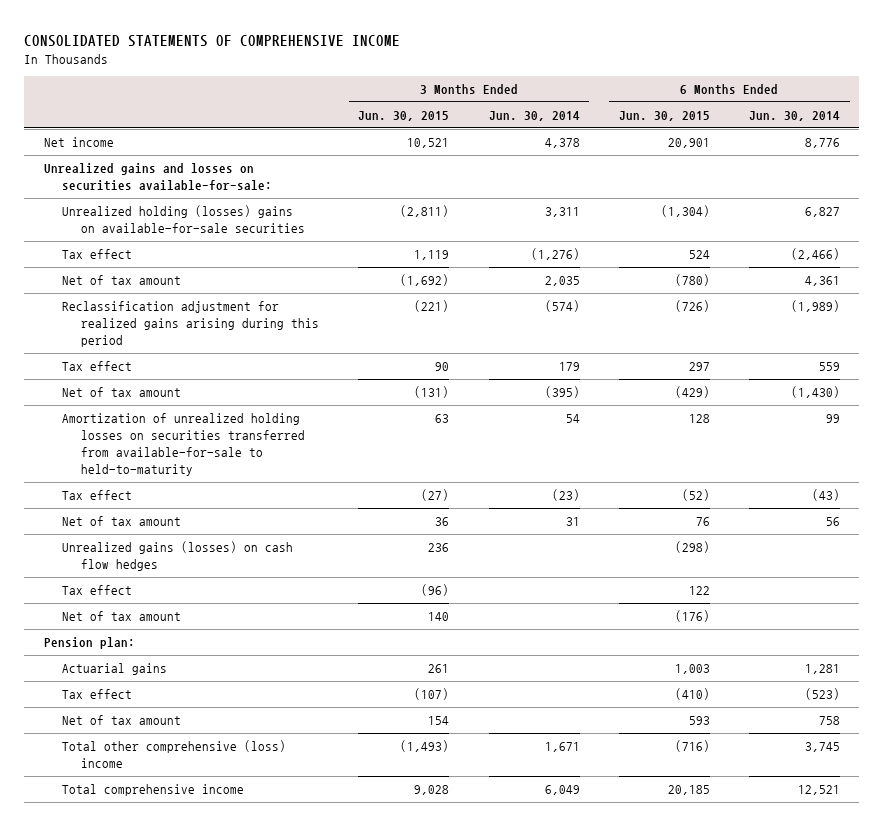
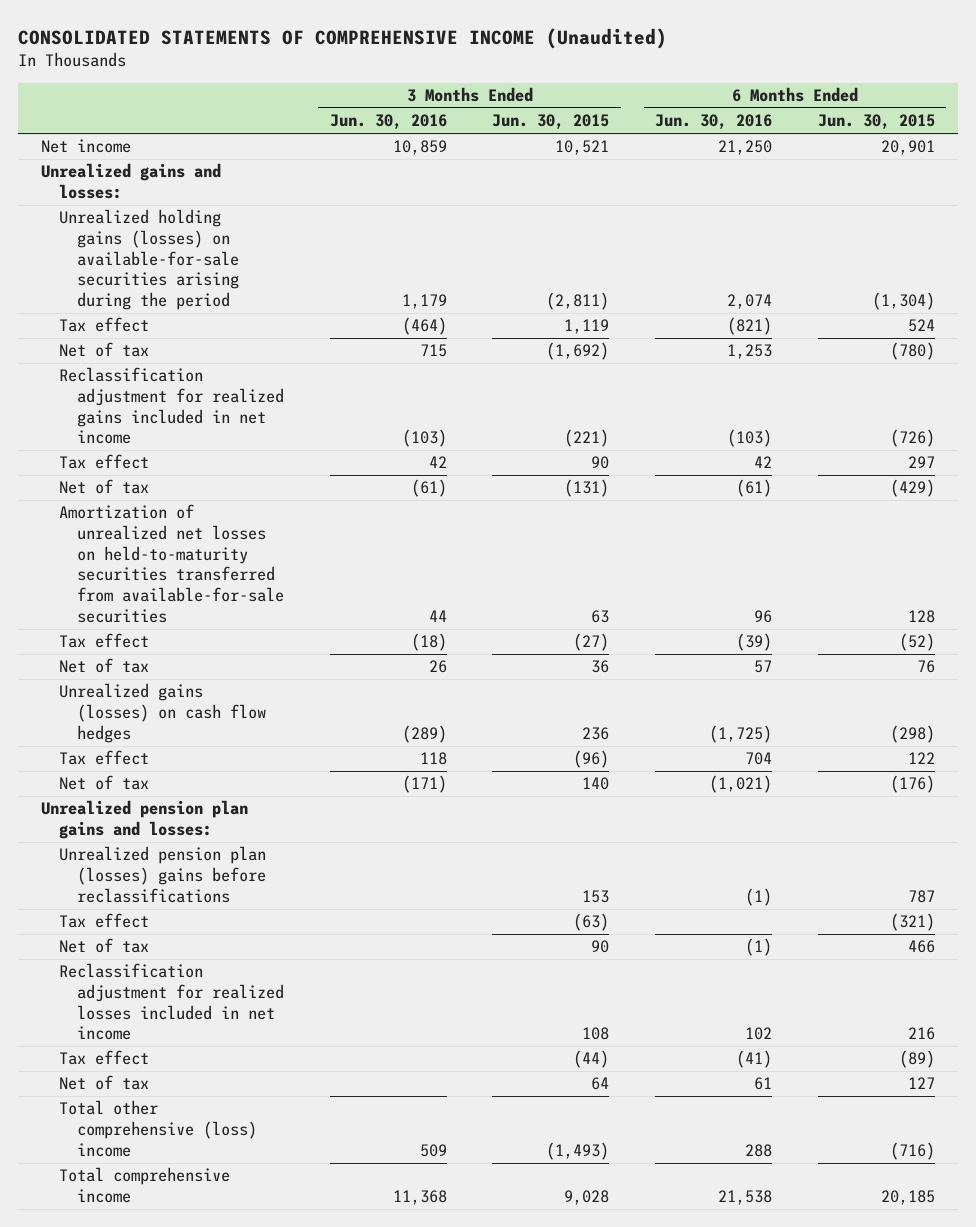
- CONSOLIDATED STATEMENTS OF COMPREHENSIVE INCOME
+ CONSOLIDATED STATEMENTS OF COMPREHENSIVE INCOME (Unaudited)
- | 3 Months Ended Jun. 30, 2015 | 3 Months Ended Jun. 30, 2014 | 6 Months Ended Jun. 30, 2015 | 6 Months Ended Jun. 30, 2014
+ | 3 Months Ended Jun. 30, 2016 | 3 Months Ended Jun. 30, 2015 | 6 Months Ended Jun. 30, 2016 | 6 Months Ended Jun. 30, 2015
- Unrealized gains and losses on securities available-for-sale:
- Unrealized holding (losses) gains on available-for-sale securities | (2,811) | 3,311 | (1,304) | 6,827
+ Unrealized gains and losses:
+ Unrealized holding gains (losses) on available-for-sale securities arising during the period | 1,179 | (2,811) | 2,074 | (1,304)
- Net of tax amount | (1,692) | 2,035 | (780) | 4,361
- Reclassification adjustment for realized gains arising during this period | (221) | (574) | (726) | (1,989)
+ Net of tax | 715 | (1,692) | 1,253 | (780)
+ Reclassification adjustment for realized gains included in net income | (103) | (221) | (103) | (726)
- Net of tax amount | (131) | (395) | (429) | (1,430)
- Amortization of unrealized holding losses on securities transferred from available-for-sale to held-to-maturity | 63 | 54 | 128 | 99
+ Net of tax | (61) | (131) | (61) | (429)
+ Amortization of unrealized net losses on held-to-maturity securities transferred from available-for-sale securities | 44 | 63 | 96 | 128
- Net of tax amount | 36 | 31 | 76 | 56
+ Net of tax | 26 | 36 | 57 | 76
- Net of tax amount | 140 | | (176) |
- Pension plan:
- Actuarial gains | 261 | | 1,003 | 1,281
- Tax effect | (107) | | (410) | (523)
- Net of tax amount | 154 | | 593 | 758
+ Net of tax | (171) | 140 | (1,021) | (176)
+ Unrealized pension plan gains and losses:
+ Unrealized pension plan (losses) gains before reclassifications | | 153 | (1) | 787
+ Tax effect | | (63) | | (321)
+ Net of tax | | 90 | (1) | 466
+ Reclassification adjustment for realized losses included in net income | | 108 | 102 | 216
+ Tax effect | | (44) | (41) | (89)
+ Net of tax | | 64 | 61 | 127

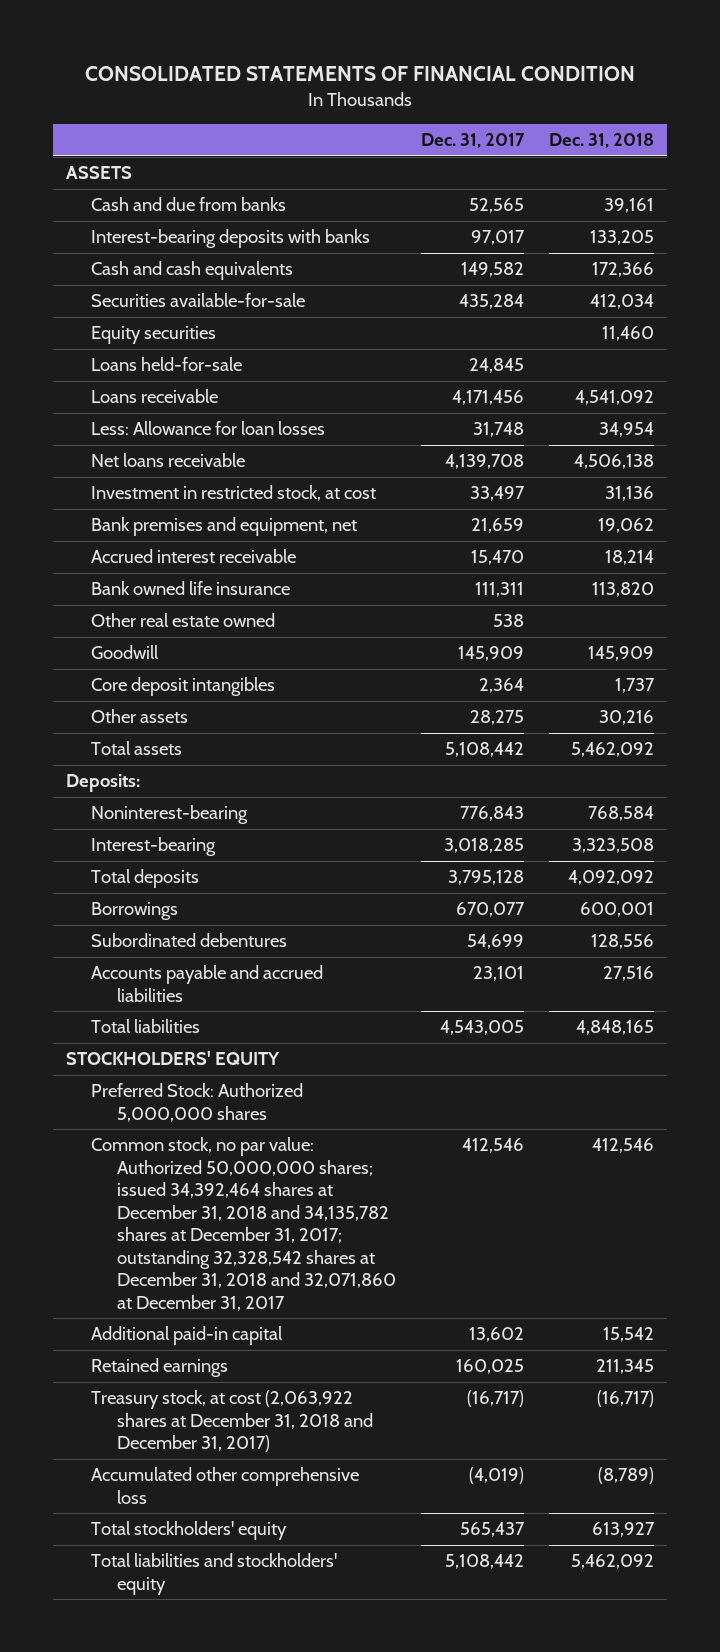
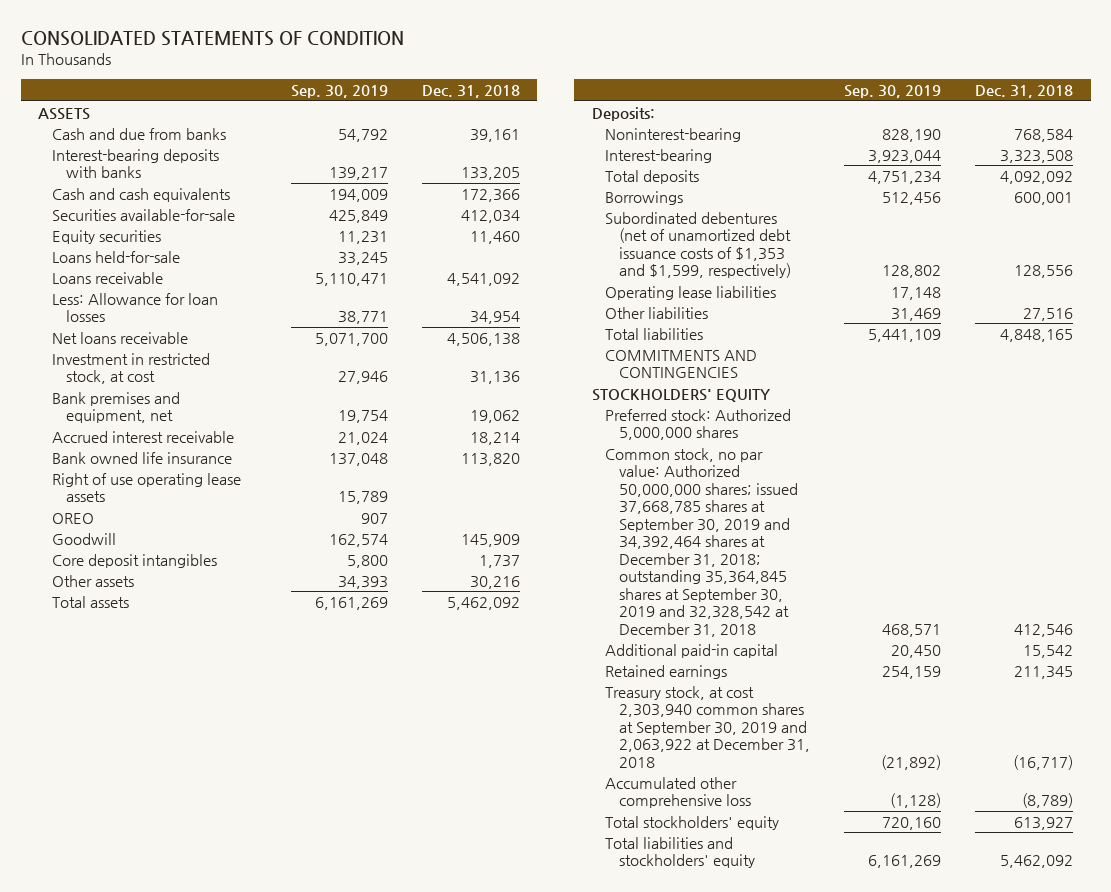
- CONSOLIDATED STATEMENTS OF FINANCIAL CONDITION
+ CONSOLIDATED STATEMENTS OF CONDITION
- | Dec. 31, 2017 | Dec. 31, 2018
+ | Sep. 30, 2019 | Dec. 31, 2018
- Other real estate owned | 538 |
+ Right of use operating lease assets | 15,789 |
+ OREO | 907 |
- Subordinated debentures | 54,699 | 128,556
- Accounts payable and accrued liabilities | 23,101 | 27,516
+ Subordinated debentures (net of unamortized debt issuance costs of $1,353 and $1,599, respectively) | 128,802 | 128,556
+ Operating lease liabilities | 17,148 |
+ Other liabilities | 31,469 | 27,516
+ COMMITMENTS AND CONTINGENCIES
- Preferred Stock: Authorized 5,000,000 shares
- Common stock, no par value: Authorized 50,000,000 shares; issued 34,392,464 shares at December 31, 2018 and 34,135,782 shares at December 31, 2017; outstanding 32,328,542 shares at December 31, 2018 and 32,071,860 at December 31, 2017 | 412,546 | 412,546
+ Preferred stock: Authorized 5,000,000 shares
+ Common stock, no par value: Authorized 50,000,000 shares; issued 37,668,785 shares at September 30, 2019 and 34,392,464 shares at December 31, 2018; outstanding 35,364,845 shares at September 30, 2019 and 32,328,542 at December 31, 2018 | 468,571 | 412,546
- Treasury stock, at cost (2,063,922 shares at December 31, 2018 and December 31, 2017) | (16,717) | (16,717)
+ Treasury stock, at cost 2,303,940 common shares at September 30, 2019 and 2,063,922 at December 31, 2018 | (21,892) | (16,717)

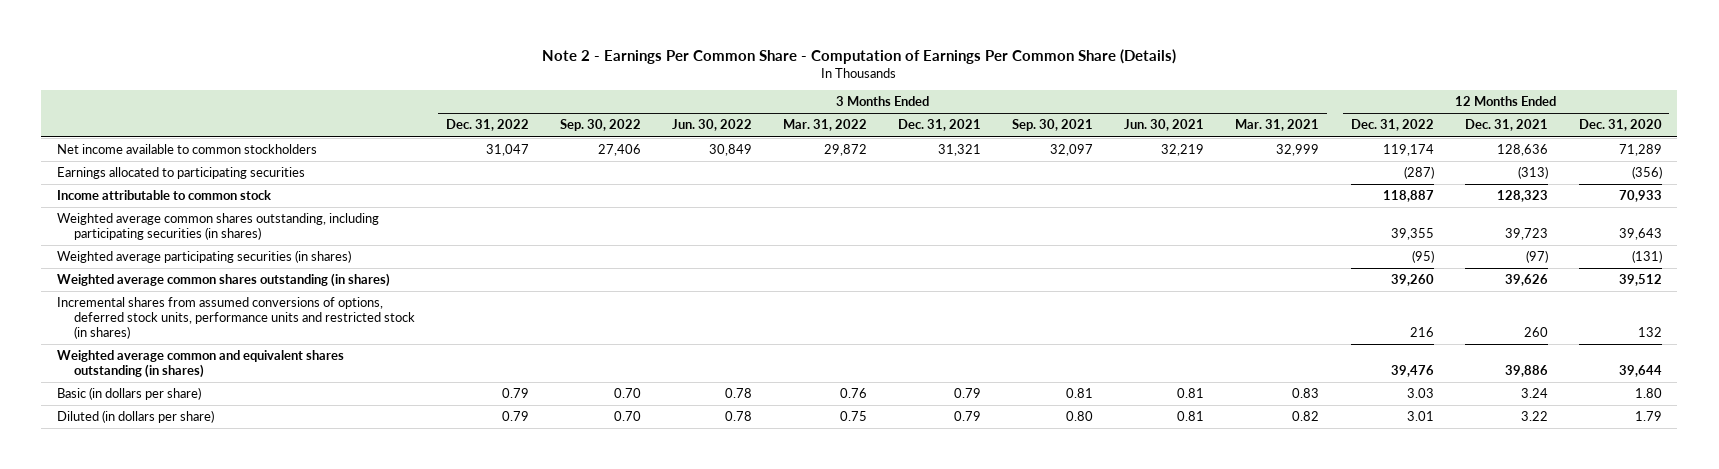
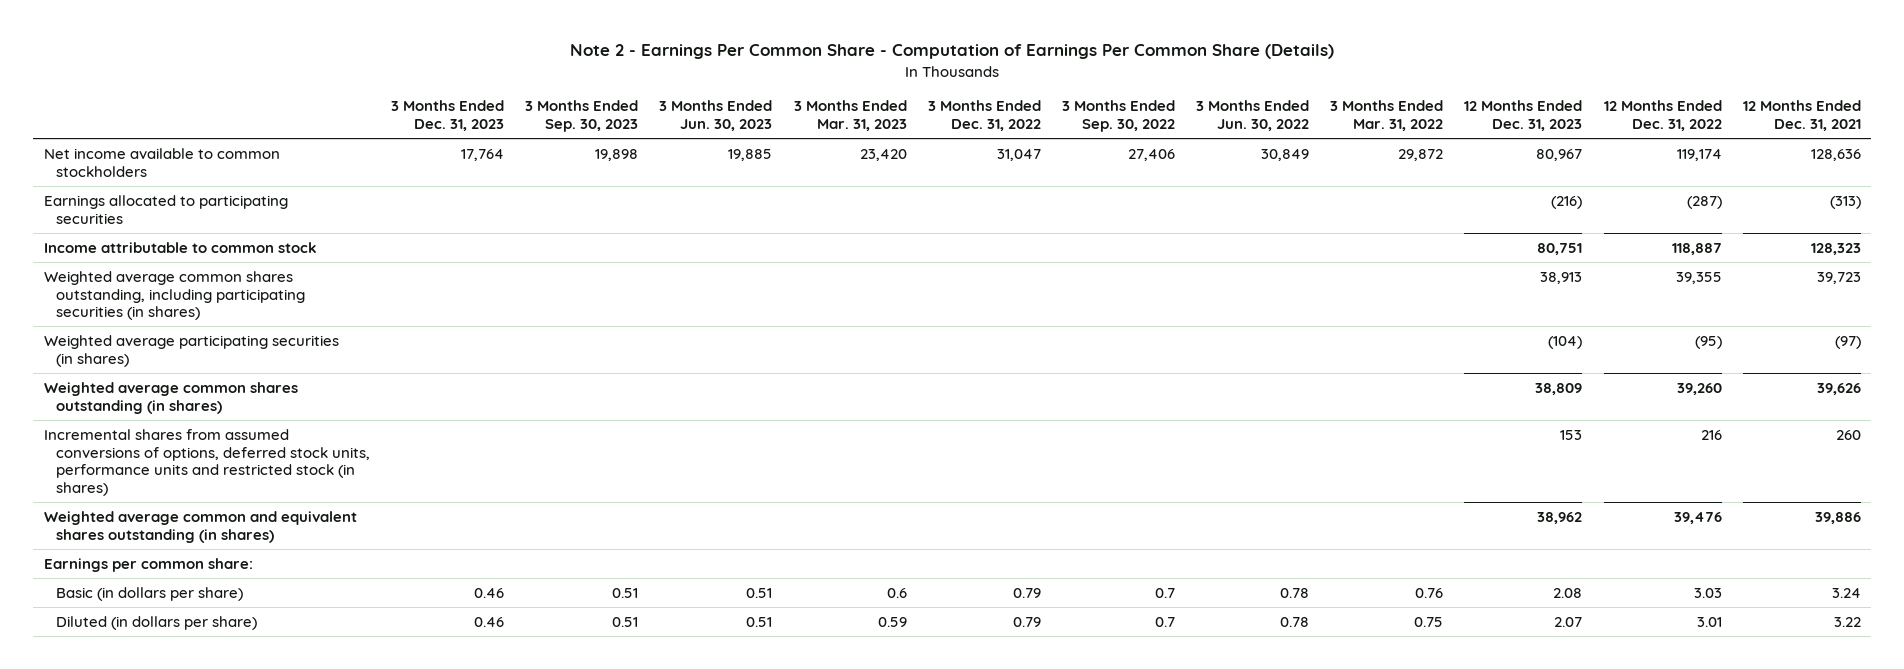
- | 3 Months Ended Dec. 31, 2022 | 3 Months Ended Sep. 30, 2022 | 3 Months Ended Jun. 30, 2022 | 3 Months Ended Mar. 31, 2022 | 3 Months Ended Dec. 31, 2021 | 3 Months Ended Sep. 30, 2021 | 3 Months Ended Jun. 30, 2021 | 3 Months Ended Mar. 31, 2021 | 12 Months Ended Dec. 31, 2022 | 12 Months Ended Dec. 31, 2021 | 12 Months Ended Dec. 31, 2020
+ | 3 Months Ended Dec. 31, 2023 | 3 Months Ended Sep. 30, 2023 | 3 Months Ended Jun. 30, 2023 | 3 Months Ended Mar. 31, 2023 | 3 Months Ended Dec. 31, 2022 | 3 Months Ended Sep. 30, 2022 | 3 Months Ended Jun. 30, 2022 | 3 Months Ended Mar. 31, 2022 | 12 Months Ended Dec. 31, 2023 | 12 Months Ended Dec. 31, 2022 | 12 Months Ended Dec. 31, 2021
- Basic (in dollars per share) | 0.79 | 0.70 | 0.78 | 0.76 | 0.79 | 0.81 | 0.81 | 0.83 | 3.03 | 3.24 | 1.80
- Diluted (in dollars per share) | 0.79 | 0.70 | 0.78 | 0.75 | 0.79 | 0.80 | 0.81 | 0.82 | 3.01 | 3.22 | 1.79
+ Earnings per common share:
+ Basic (in dollars per share) | 0.46 | 0.51 | 0.51 | 0.6 | 0.79 | 0.7 | 0.78 | 0.76 | 2.08 | 3.03 | 3.24
+ Diluted (in dollars per share) | 0.46 | 0.51 | 0.51 | 0.59 | 0.79 | 0.7 | 0.78 | 0.75 | 2.07 | 3.01 | 3.22

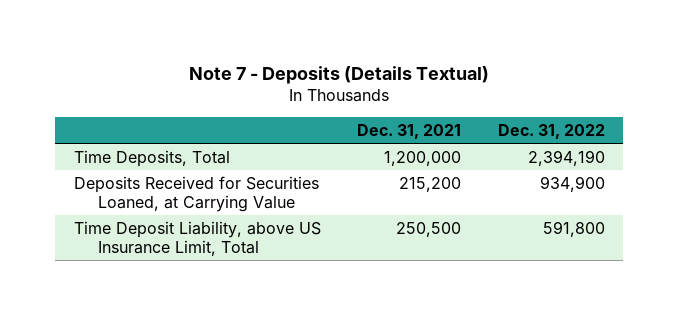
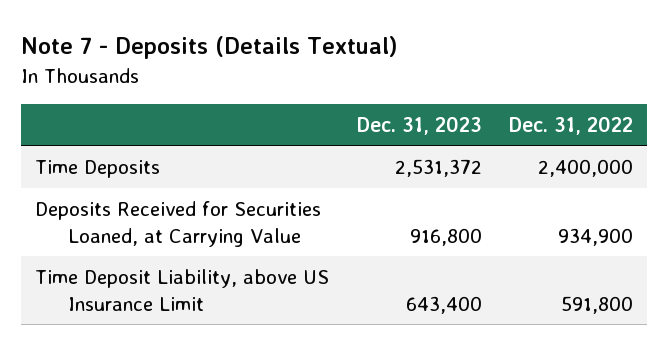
- | Dec. 31, 2021 | Dec. 31, 2022
+ | Dec. 31, 2023 | Dec. 31, 2022
- Time Deposits, Total | 1,200,000 | 2,394,190
+ Time Deposits | 2,531,372 | 2,400,000
- Time Deposit Liability, above US Insurance Limit, Total | 250,500 | 591,800
+ Time Deposit Liability, above US Insurance Limit | 643,400 | 591,800

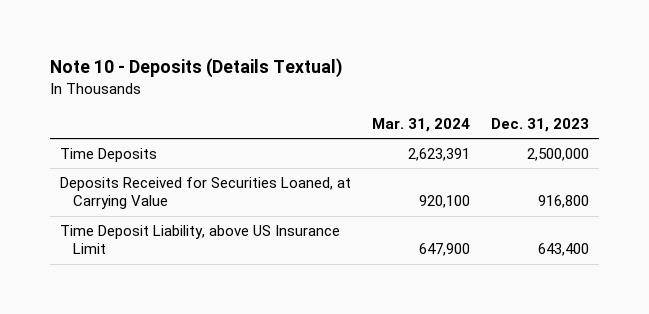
- Note 7 - Deposits (Details Textual)
+ Note 10 - Deposits (Details Textual)
- | Dec. 31, 2023 | Dec. 31, 2022
+ | Mar. 31, 2024 | Dec. 31, 2023
- Time Deposits | 2,531,372 | 2,400,000
+ Time Deposits | 2,623,391 | 2,500,000

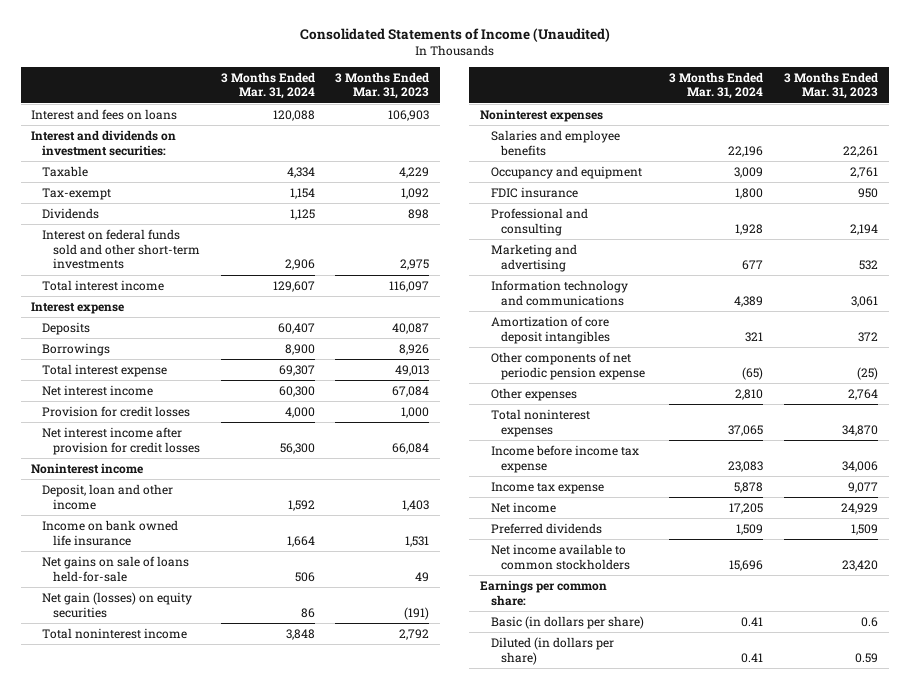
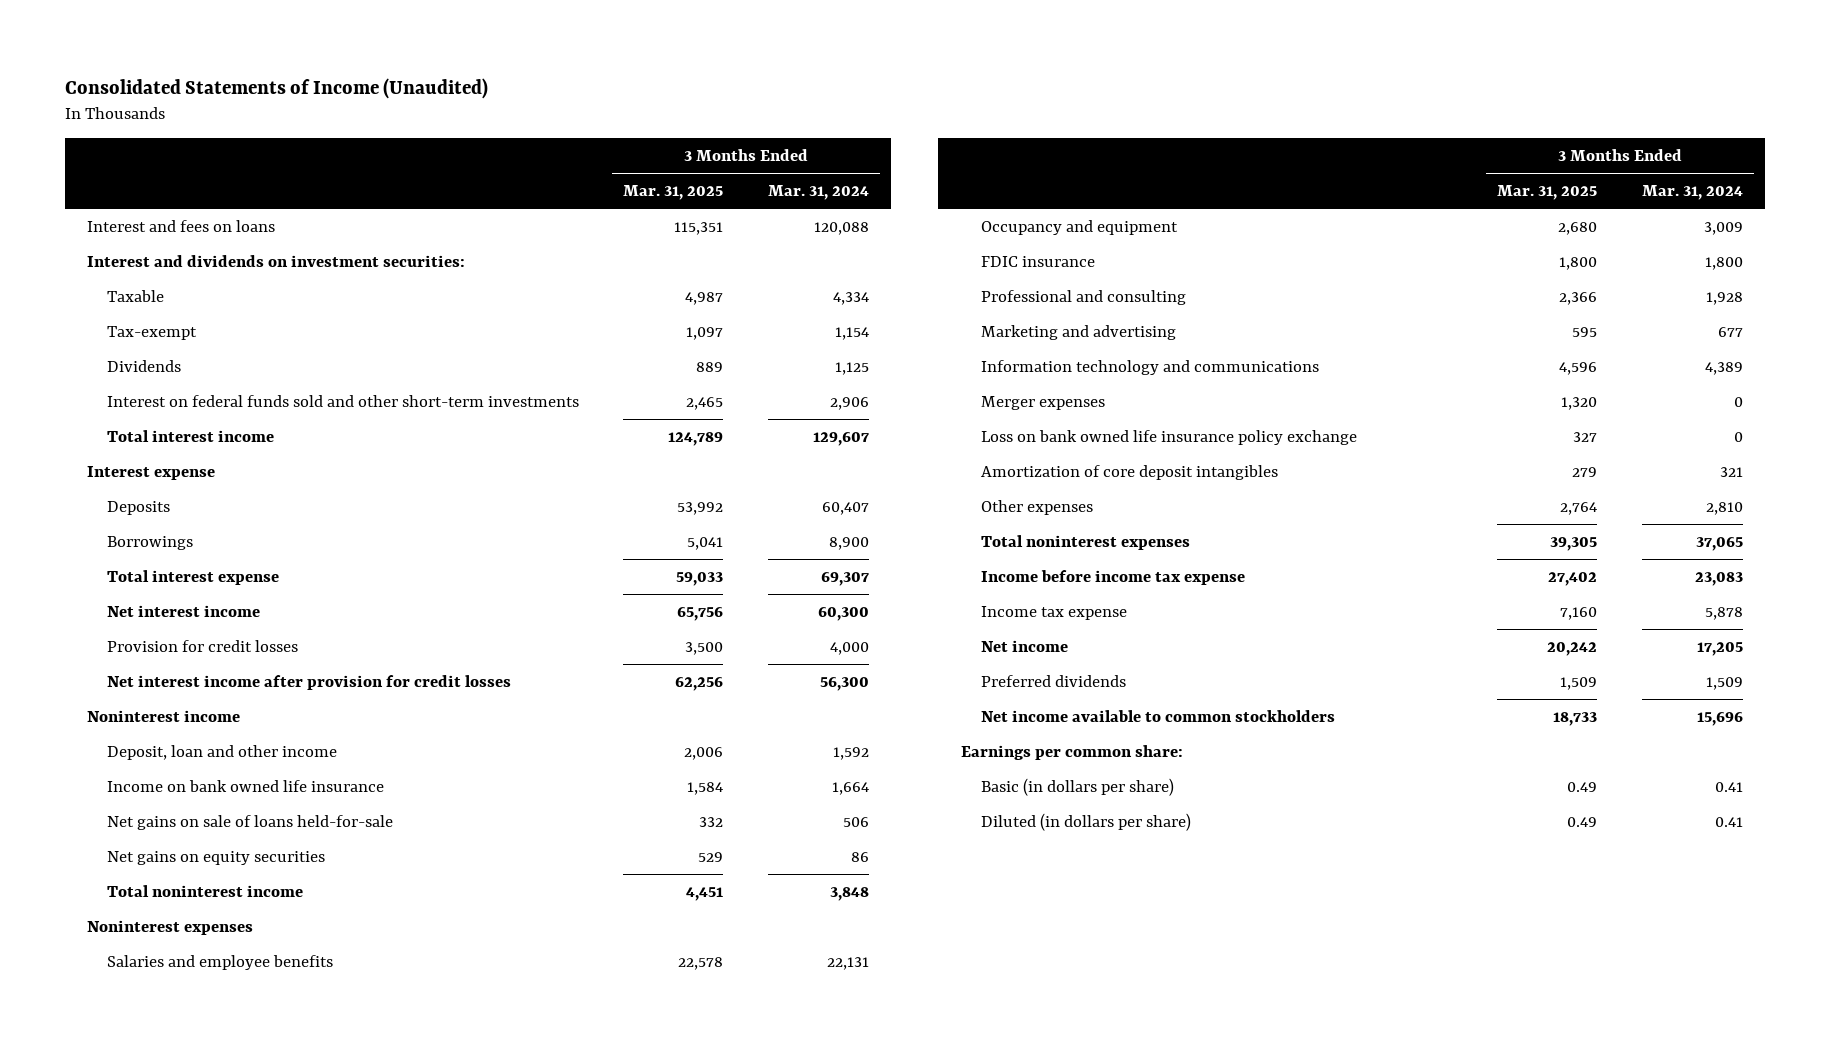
- | 3 Months Ended Mar. 31, 2024 | 3 Months Ended Mar. 31, 2023
+ | 3 Months Ended Mar. 31, 2025 | 3 Months Ended Mar. 31, 2024
- Net gain (losses) on equity securities | 86 | (191)
+ Net gains on equity securities | 529 | 86
- Salaries and employee benefits | 22,196 | 22,261
+ Salaries and employee benefits | 22,578 | 22,131
+ Merger expenses | 1,320 | 0
+ Loss on bank owned life insurance policy exchange | 327 | 0
- Other components of net periodic pension expense | (65) | (25)

